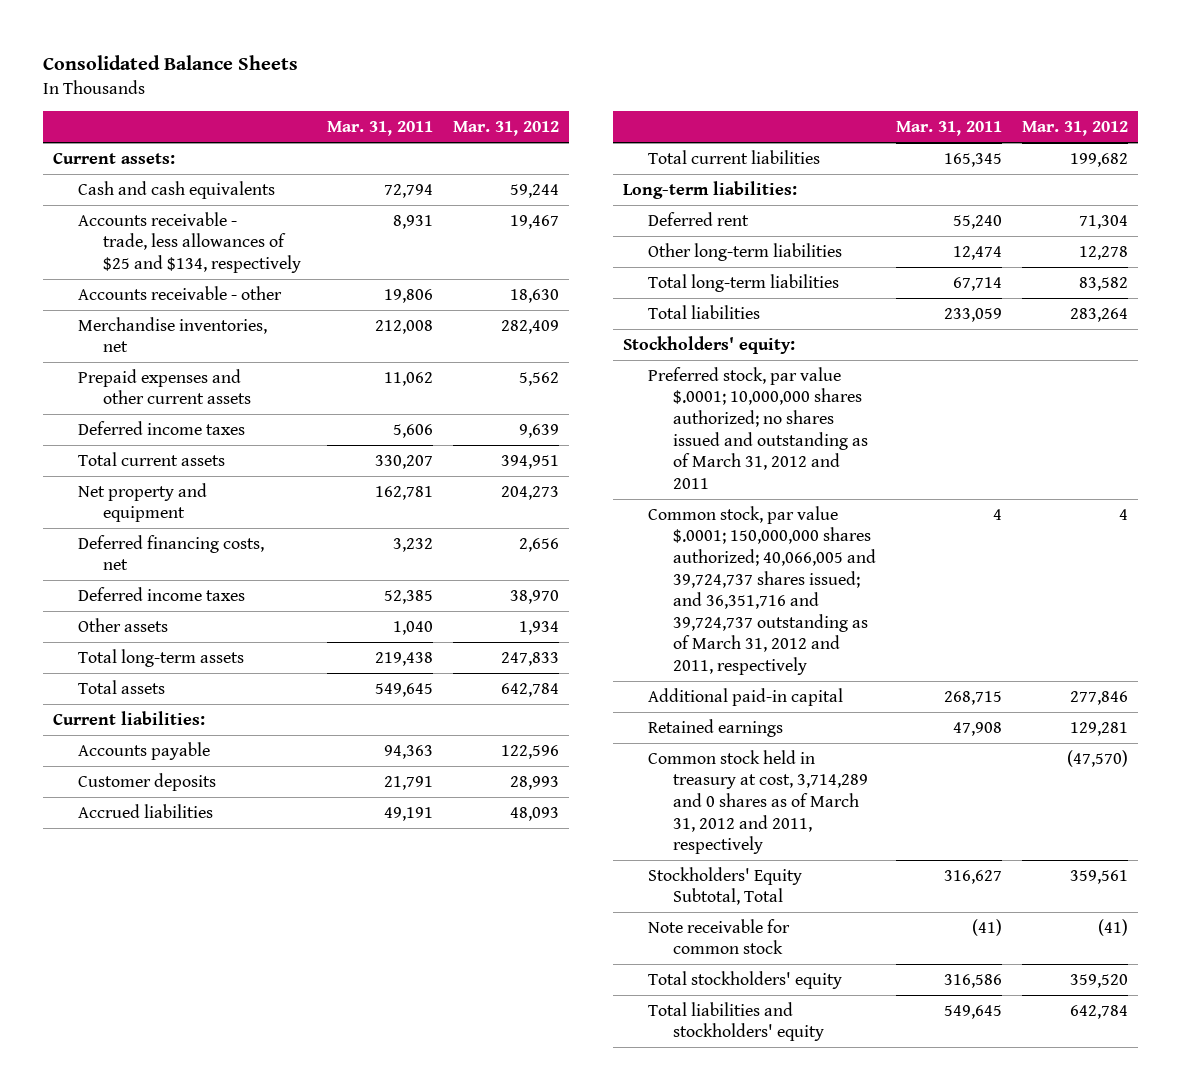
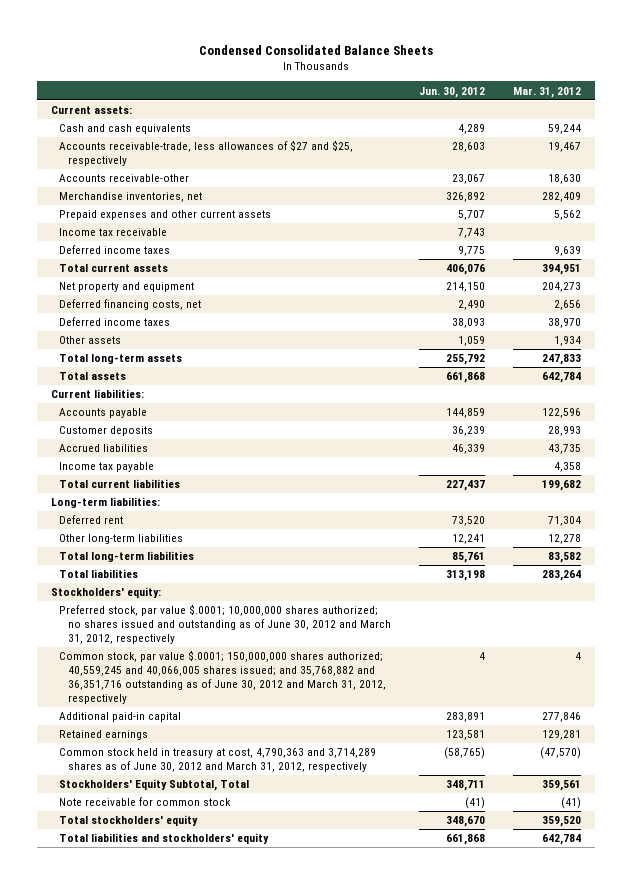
- Consolidated Balance Sheets
+ Condensed Consolidated Balance Sheets
- | Mar. 31, 2011 | Mar. 31, 2012
+ | Jun. 30, 2012 | Mar. 31, 2012
- Accounts receivable - trade, less allowances of $25 and $134, respectively | 8,931 | 19,467
- Accounts receivable - other | 19,806 | 18,630
+ Accounts receivable-trade, less allowances of $27 and $25, respectively | 28,603 | 19,467
+ Accounts receivable-other | 23,067 | 18,630
+ Income tax receivable | 7,743 |
- Accrued liabilities | 49,191 | 48,093
+ Accrued liabilities | 46,339 | 43,735
+ Income tax payable | | 4,358
- Preferred stock, par value $.0001; 10,000,000 shares authorized; no shares issued and outstanding as of March 31, 2012 and 2011
- Common stock, par value $.0001; 150,000,000 shares authorized; 40,066,005 and 39,724,737 shares issued; and 36,351,716 and 39,724,737 outstanding as of March 31, 2012 and 2011, respectively | 4 | 4
+ Preferred stock, par value $.0001; 10,000,000 shares authorized; no shares issued and outstanding as of June 30, 2012 and March 31, 2012, respectively
+ Common stock, par value $.0001; 150,000,000 shares authorized; 40,559,245 and 40,066,005 shares issued; and 35,768,882 and 36,351,716 outstanding as of June 30, 2012 and March 31, 2012, respectively | 4 | 4
- Common stock held in treasury at cost, 3,714,289 and 0 shares as of March 31, 2012 and 2011, respectively | | (47,570)
+ Common stock held in treasury at cost, 4,790,363 and 3,714,289 shares as of June 30, 2012 and March 31, 2012, respectively | (58,765) | (47,570)

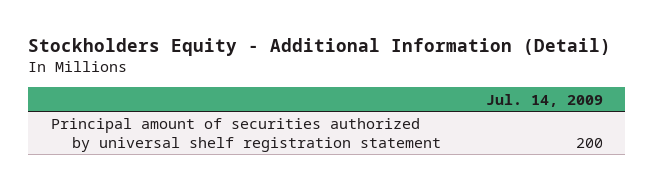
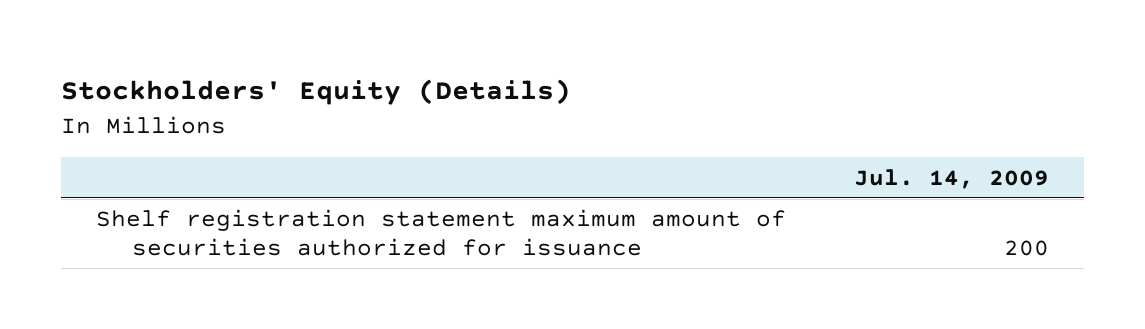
- Stockholders Equity - Additional Information (Detail)
+ Stockholders' Equity (Details)
- Principal amount of securities authorized by universal shelf registration statement | 200
+ Shelf registration statement maximum amount of securities authorized for issuance | 200

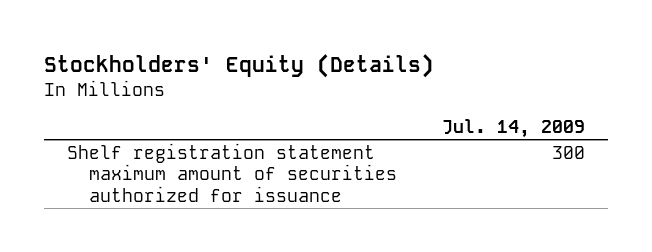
- Shelf registration statement maximum amount of securities authorized for issuance | 200
+ Shelf registration statement maximum amount of securities authorized for issuance | 300

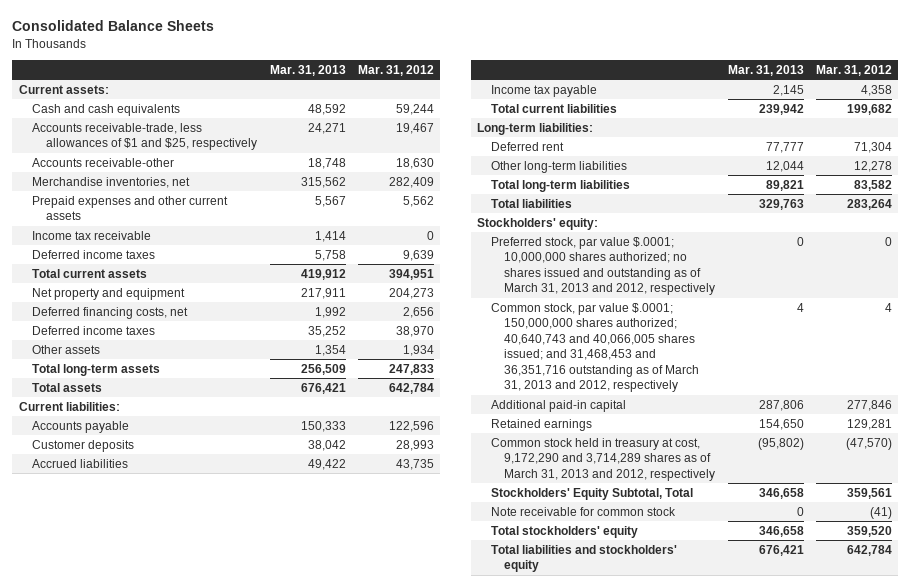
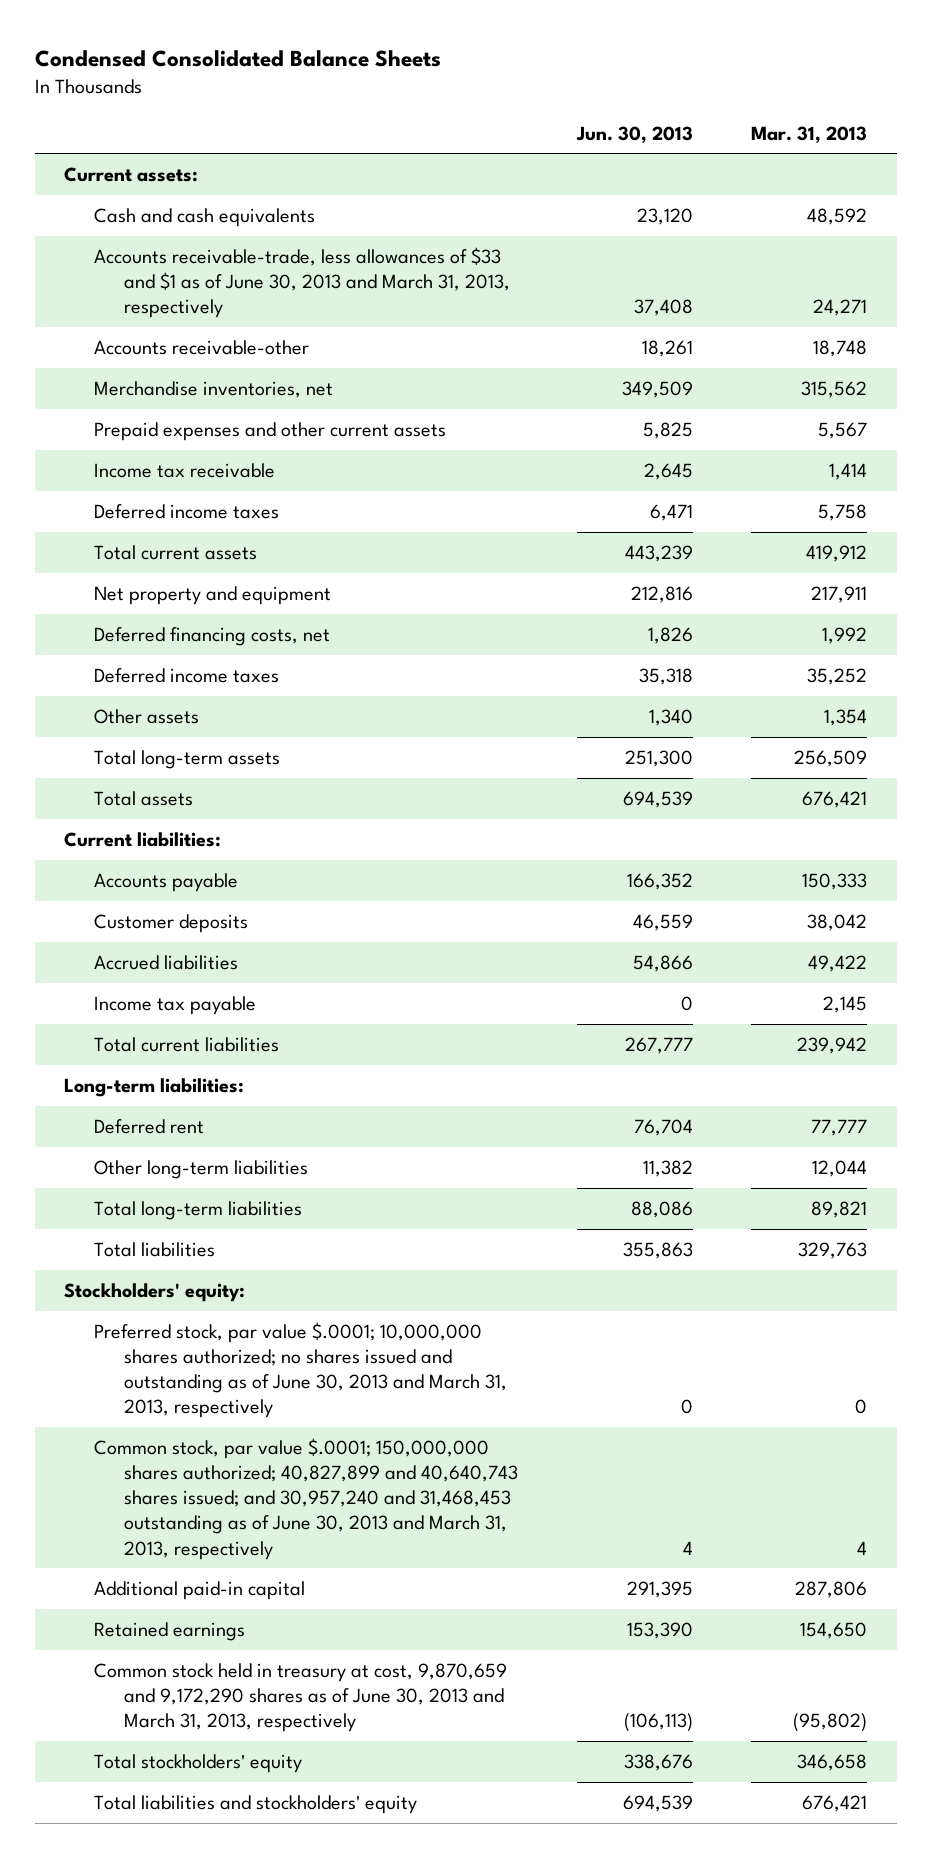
- Consolidated Balance Sheets
+ Condensed Consolidated Balance Sheets
- | Mar. 31, 2013 | Mar. 31, 2012
+ | Jun. 30, 2013 | Mar. 31, 2013
- Accounts receivable-trade, less allowances of $1 and $25, respectively | 24,271 | 19,467
+ Accounts receivable-trade, less allowances of $33 and $1 as of June 30, 2013 and March 31, 2013, respectively | 37,408 | 24,271
- Preferred stock, par value $.0001; 10,000,000 shares authorized; no shares issued and outstanding as of March 31, 2013 and 2012, respectively | 0 | 0
- Common stock, par value $.0001; 150,000,000 shares authorized; 40,640,743 and 40,066,005 shares issued; and 31,468,453 and 36,351,716 outstanding as of March 31, 2013 and 2012, respectively | 4 | 4
+ Preferred stock, par value $.0001; 10,000,000 shares authorized; no shares issued and outstanding as of June 30, 2013 and March 31, 2013, respectively | 0 | 0
+ Common stock, par value $.0001; 150,000,000 shares authorized; 40,827,899 and 40,640,743 shares issued; and 30,957,240 and 31,468,453 outstanding as of June 30, 2013 and March 31, 2013, respectively | 4 | 4
- Common stock held in treasury at cost, 9,172,290 and 3,714,289 shares as of March 31, 2013 and 2012, respectively | (95,802) | (47,570)
- Stockholders' Equity Subtotal, Total | 346,658 | 359,561
- Note receivable for common stock | 0 | (41)
+ Common stock held in treasury at cost, 9,870,659 and 9,172,290 shares as of June 30, 2013 and March 31, 2013, respectively | (106,113) | (95,802)

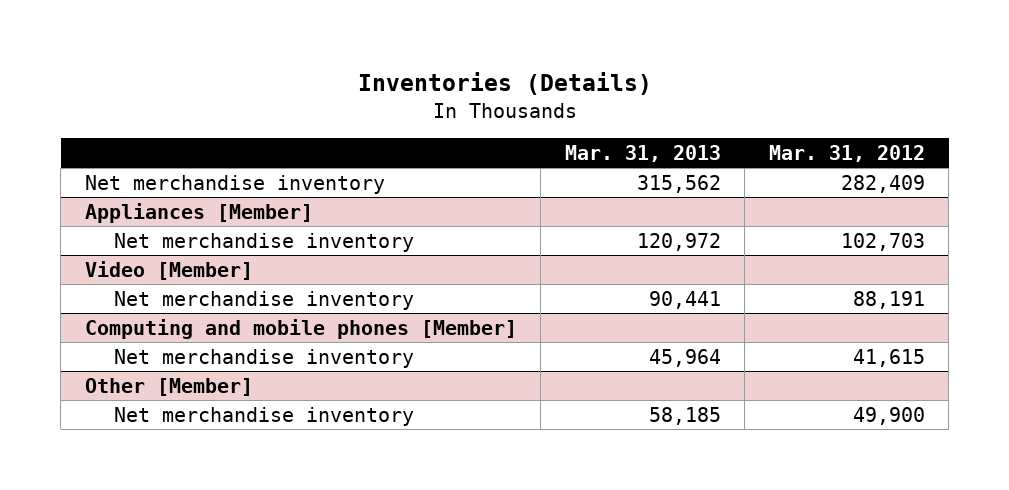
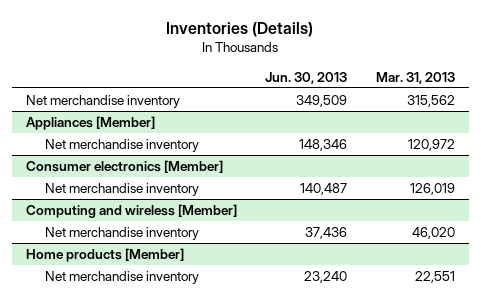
- | Mar. 31, 2013 | Mar. 31, 2012
+ | Jun. 30, 2013 | Mar. 31, 2013
- Video [Member]
- Net merchandise inventory | 90,441 | 88,191
- Computing and mobile phones [Member]
- Net merchandise inventory | 45,964 | 41,615
- Other [Member]
- Net merchandise inventory | 58,185 | 49,900
+ Consumer electronics [Member]
+ Net merchandise inventory | 140,487 | 126,019
+ Computing and wireless [Member]
+ Net merchandise inventory | 37,436 | 46,020
+ Home products [Member]
+ Net merchandise inventory | 23,240 | 22,551

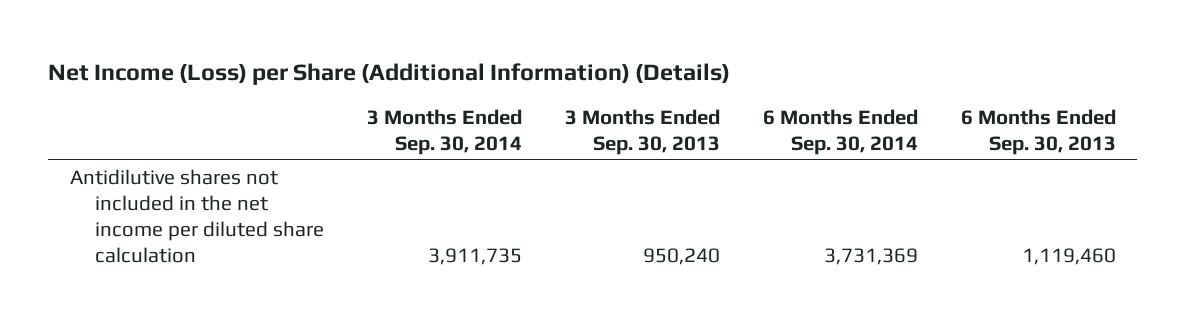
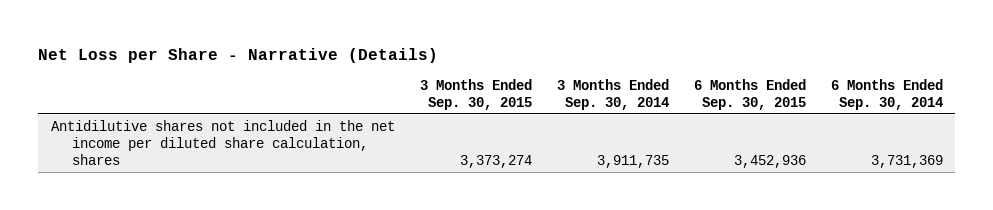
- Net Income (Loss) per Share (Additional Information) (Details)
+ Net Loss per Share - Narrative (Details)
- | 3 Months Ended Sep. 30, 2014 | 3 Months Ended Sep. 30, 2013 | 6 Months Ended Sep. 30, 2014 | 6 Months Ended Sep. 30, 2013
+ | 3 Months Ended Sep. 30, 2015 | 3 Months Ended Sep. 30, 2014 | 6 Months Ended Sep. 30, 2015 | 6 Months Ended Sep. 30, 2014
- Antidilutive shares not included in the net income per diluted share calculation | 3,911,735 | 950,240 | 3,731,369 | 1,119,460
+ Antidilutive shares not included in the net income per diluted share calculation, shares | 3,373,274 | 3,911,735 | 3,452,936 | 3,731,369

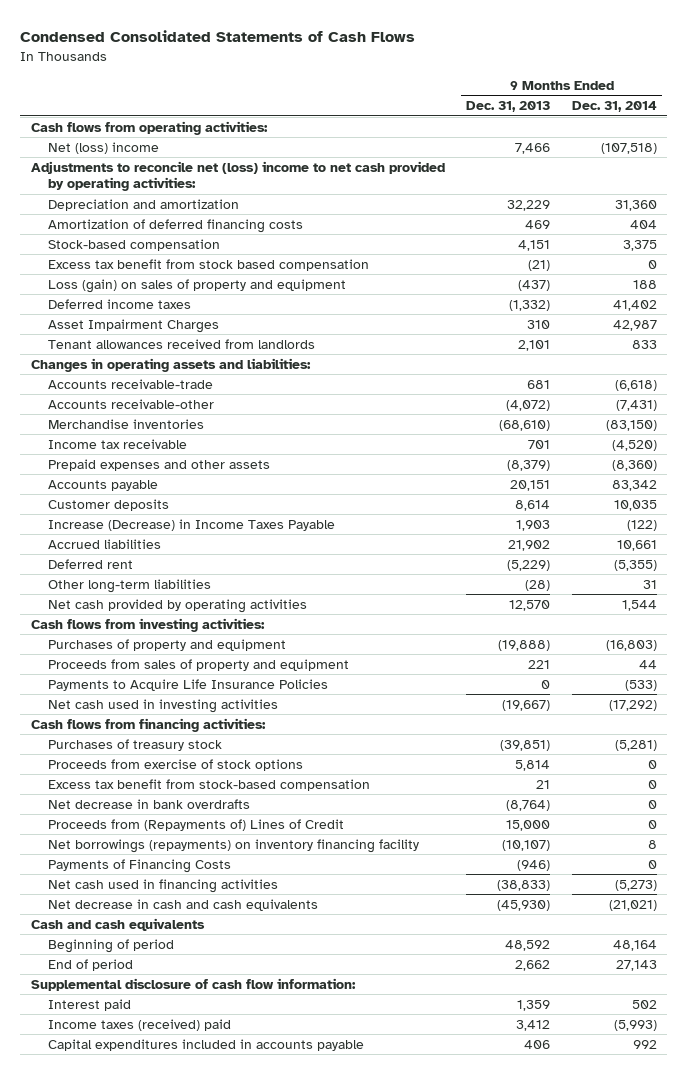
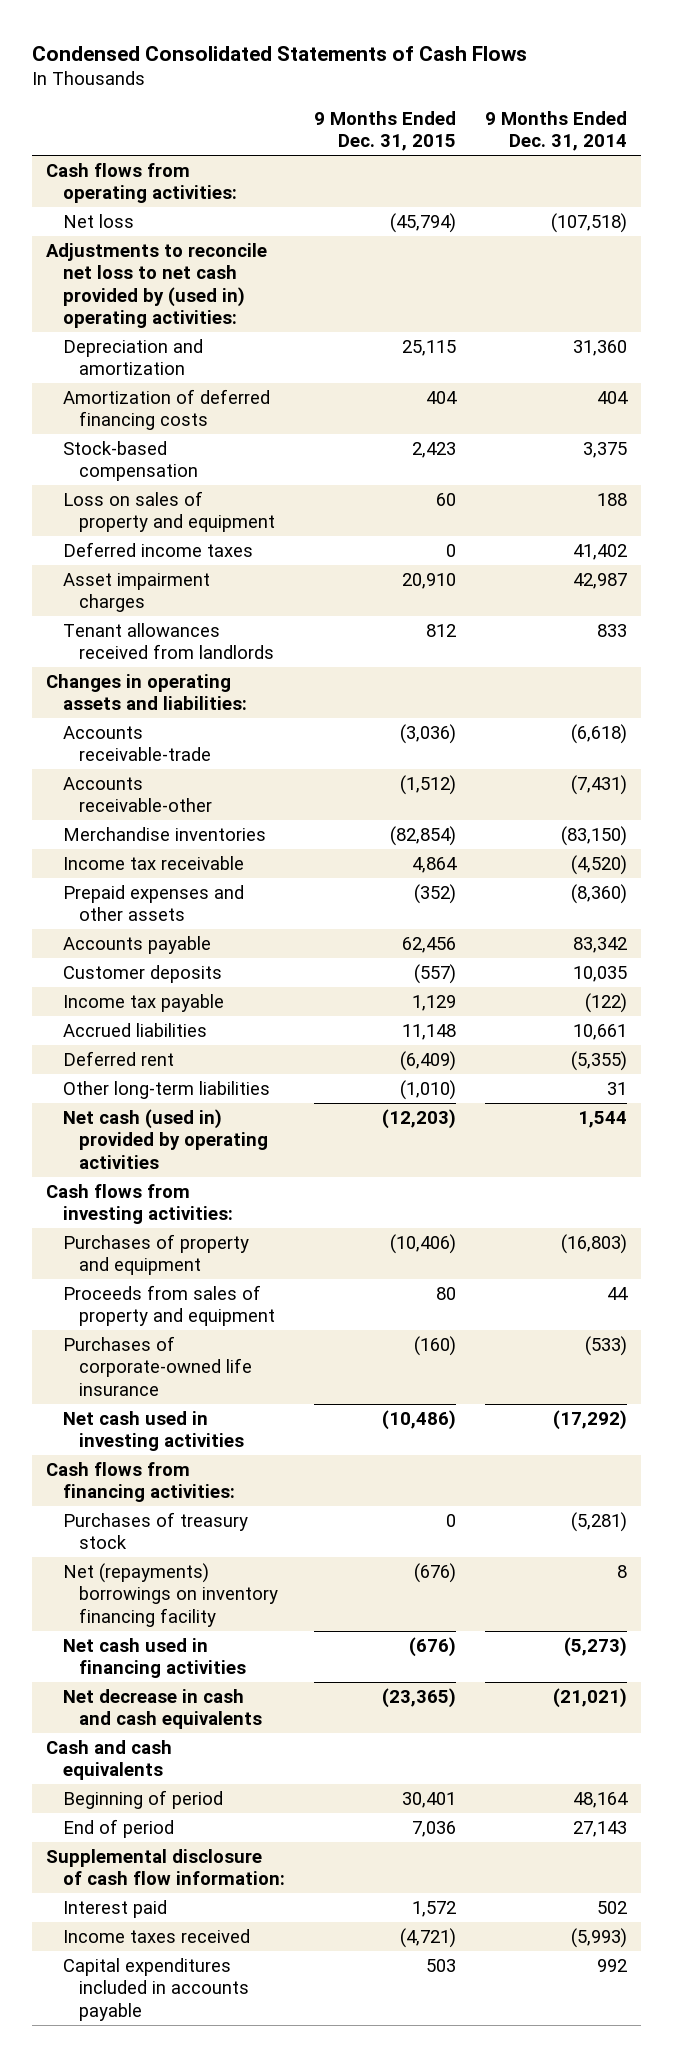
- | 9 Months Ended Dec. 31, 2013 | 9 Months Ended Dec. 31, 2014
+ | 9 Months Ended Dec. 31, 2015 | 9 Months Ended Dec. 31, 2014
- Net (loss) income | 7,466 | (107,518)
- Adjustments to reconcile net (loss) income to net cash provided by operating activities:
+ Net loss | (45,794) | (107,518)
+ Adjustments to reconcile net loss to net cash provided by (used in) operating activities:
- Excess tax benefit from stock based compensation | (21) | 0
- Loss (gain) on sales of property and equipment | (437) | 188
+ Loss on sales of property and equipment | 60 | 188
- Asset Impairment Charges | 310 | 42,987
+ Asset impairment charges | 20,910 | 42,987
- Increase (Decrease) in Income Taxes Payable | 1,903 | (122)
+ Income tax payable | 1,129 | (122)
- Net cash provided by operating activities | 12,570 | 1,544
+ Net cash (used in) provided by operating activities | (12,203) | 1,544
- Payments to Acquire Life Insurance Policies | 0 | (533)
+ Purchases of corporate-owned life insurance | (160) | (533)
- Proceeds from exercise of stock options | 5,814 | 0
- Excess tax benefit from stock-based compensation | 21 | 0
- Net decrease in bank overdrafts | (8,764) | 0
- Proceeds from (Repayments of) Lines of Credit | 15,000 | 0
- Net borrowings (repayments) on inventory financing facility | (10,107) | 8
- Payments of Financing Costs | (946) | 0
+ Net (repayments) borrowings on inventory financing facility | (676) | 8
- Income taxes (received) paid | 3,412 | (5,993)
+ Income taxes received | (4,721) | (5,993)

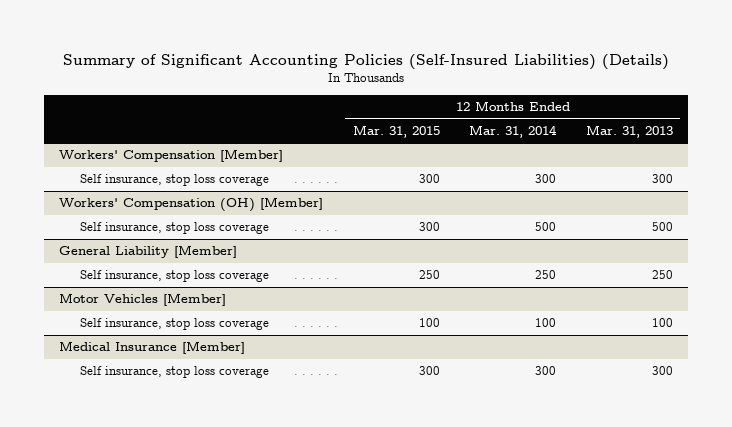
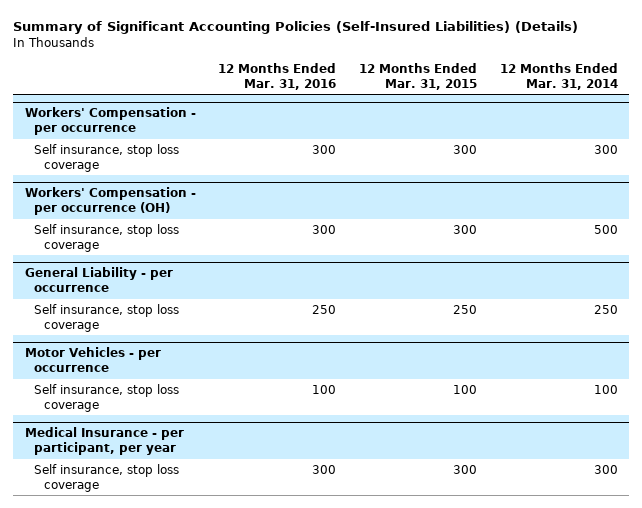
- | 12 Months Ended Mar. 31, 2015 | 12 Months Ended Mar. 31, 2014 | 12 Months Ended Mar. 31, 2013
+ | 12 Months Ended Mar. 31, 2016 | 12 Months Ended Mar. 31, 2015 | 12 Months Ended Mar. 31, 2014
- Workers' Compensation [Member]
+ Workers' Compensation - per occurrence
- Workers' Compensation (OH) [Member]
+ Workers' Compensation - per occurrence (OH)
- General Liability [Member]
+ General Liability - per occurrence
- Motor Vehicles [Member]
+ Motor Vehicles - per occurrence
- Medical Insurance [Member]
+ Medical Insurance - per participant, per year

